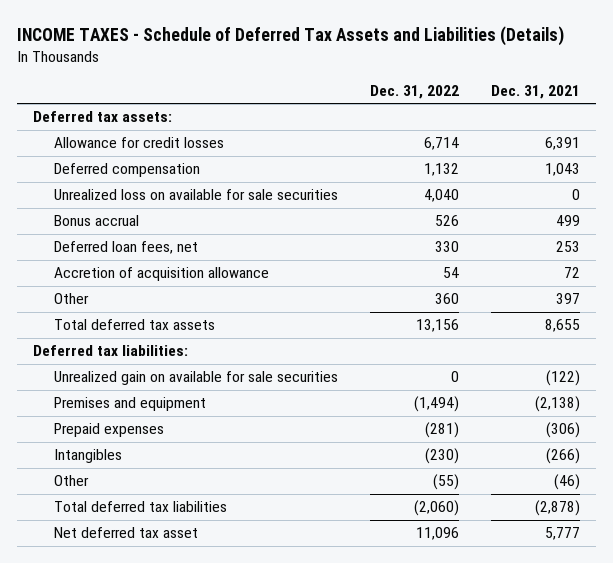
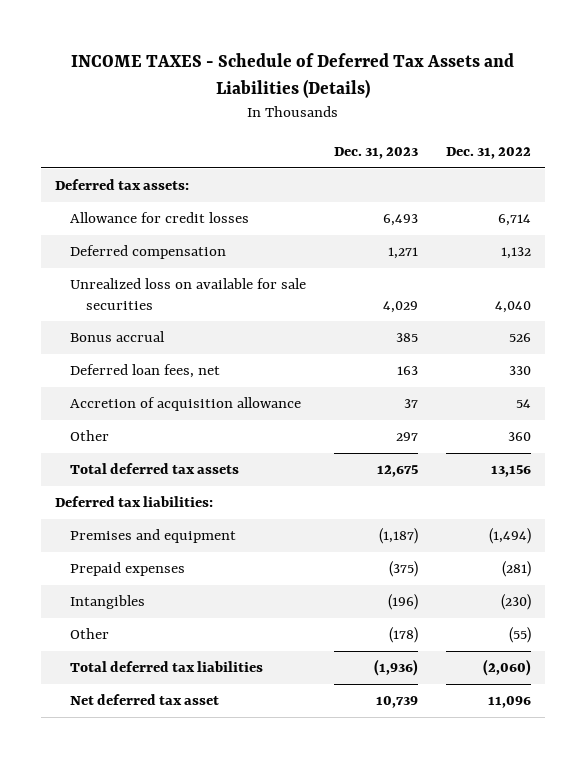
- | Dec. 31, 2022 | Dec. 31, 2021
+ | Dec. 31, 2023 | Dec. 31, 2022
- Unrealized gain on available for sale securities | 0 | (122)

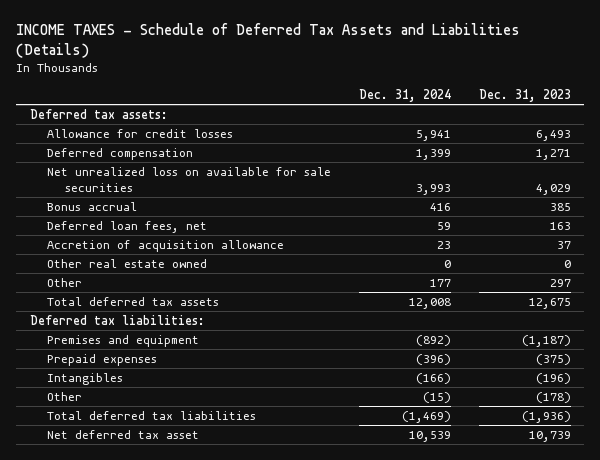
- | Dec. 31, 2023 | Dec. 31, 2022
+ | Dec. 31, 2024 | Dec. 31, 2023
- Unrealized loss on available for sale securities | 4,029 | 4,040
+ Net unrealized loss on available for sale securities | 3,993 | 4,029
+ Other real estate owned | 0 | 0

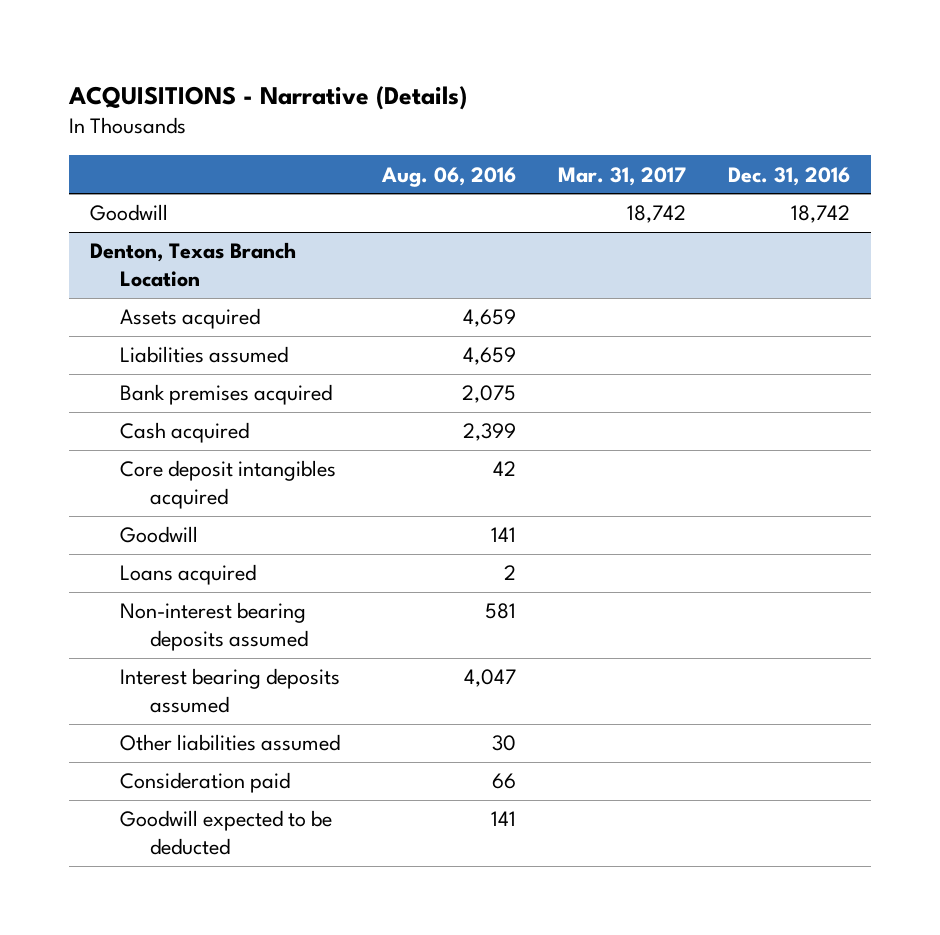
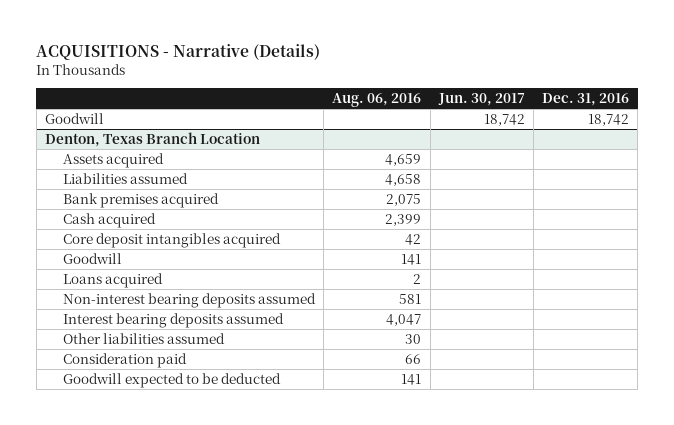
- | Aug. 06, 2016 | Mar. 31, 2017 | Dec. 31, 2016
+ | Aug. 06, 2016 | Jun. 30, 2017 | Dec. 31, 2016
@ Denton, Texas Branch Location
- Liabilities assumed | 4,659 | |
+ Liabilities assumed | 4,658 | |

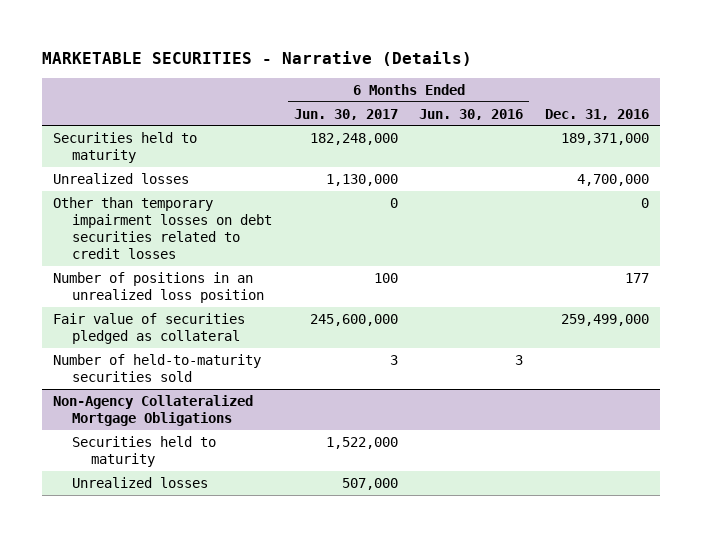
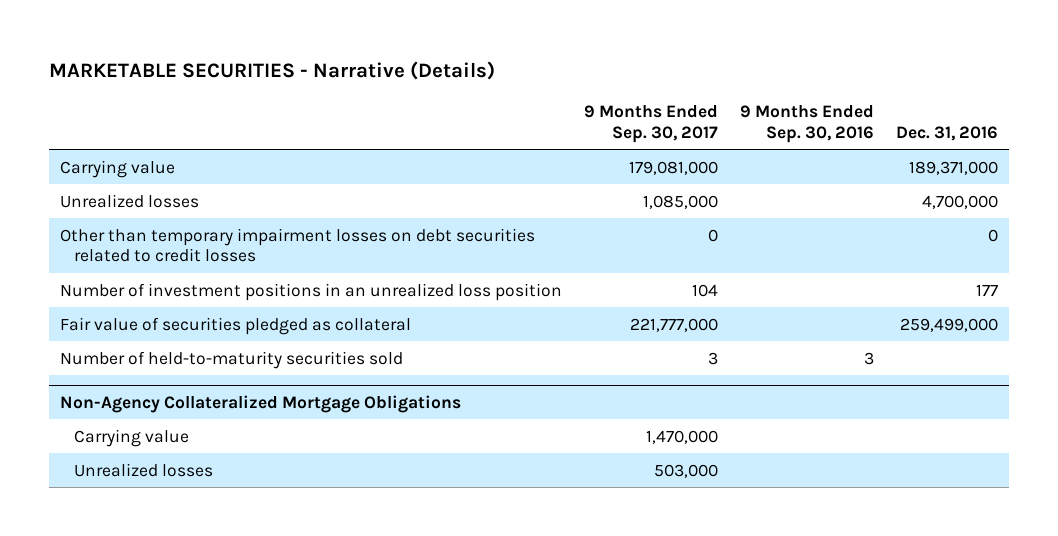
- | 6 Months Ended Jun. 30, 2017 | 6 Months Ended Jun. 30, 2016 | Dec. 31, 2016
+ | 9 Months Ended Sep. 30, 2017 | 9 Months Ended Sep. 30, 2016 | Dec. 31, 2016
- Securities held to maturity | 182,248,000 | | 189,371,000
+ Carrying value | 179,081,000 | | 189,371,000
- Number of positions in an unrealized loss position | 100 | | 177
+ Number of investment positions in an unrealized loss position | 104 | | 177
@ Non-Agency Collateralized Mortgage Obligations
- Securities held to maturity | 1,522,000 | |
+ Carrying value | 1,470,000 | |

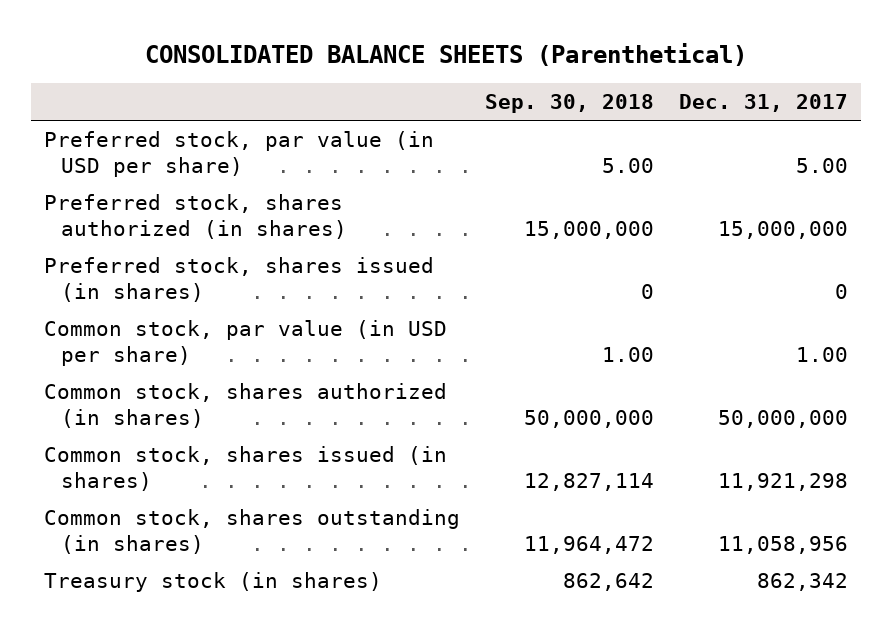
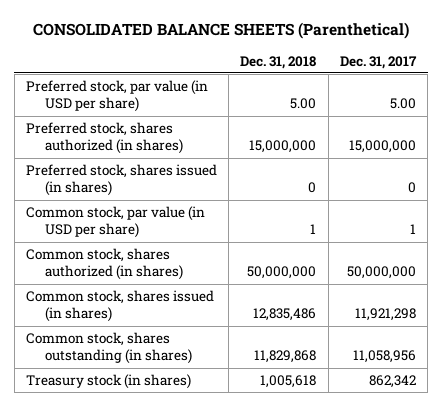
- | Sep. 30, 2018 | Dec. 31, 2017
+ | Dec. 31, 2018 | Dec. 31, 2017
- Common stock, par value (in USD per share) | 1.00 | 1.00
+ Common stock, par value (in USD per share) | 1 | 1

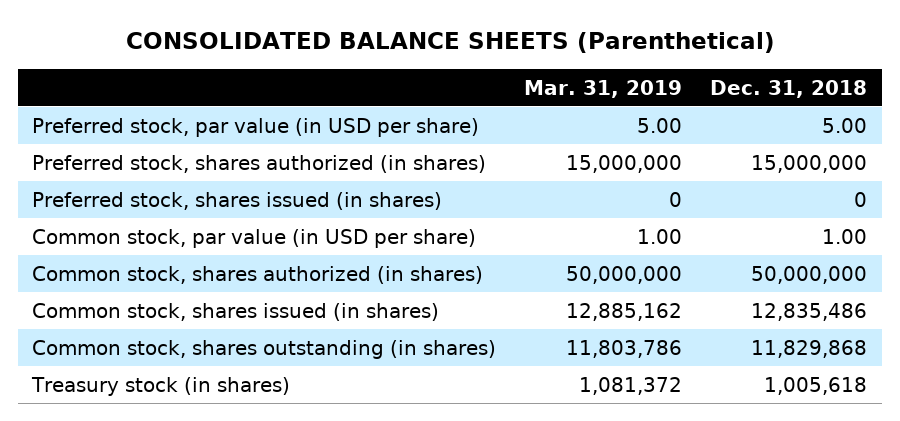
- | Dec. 31, 2018 | Dec. 31, 2017
+ | Mar. 31, 2019 | Dec. 31, 2018
- Common stock, par value (in USD per share) | 1 | 1
+ Common stock, par value (in USD per share) | 1.00 | 1.00

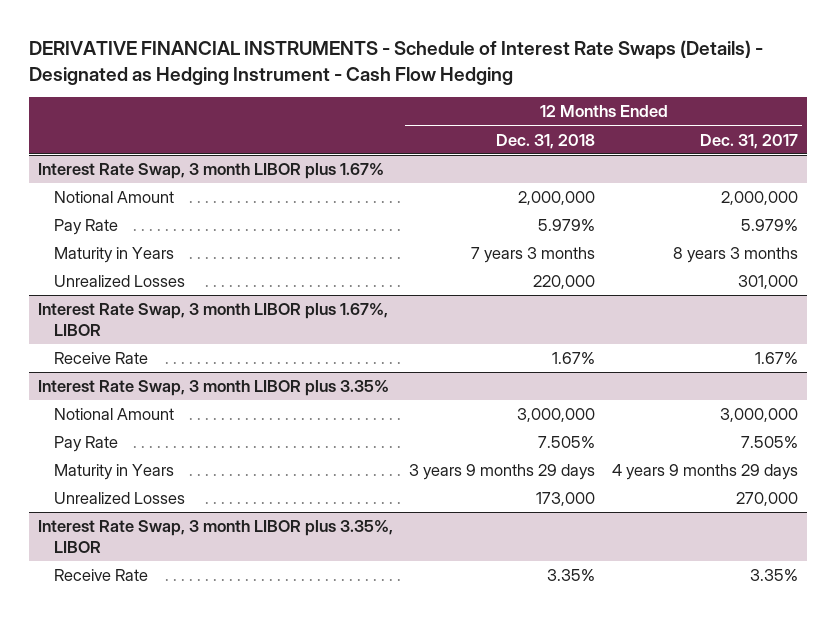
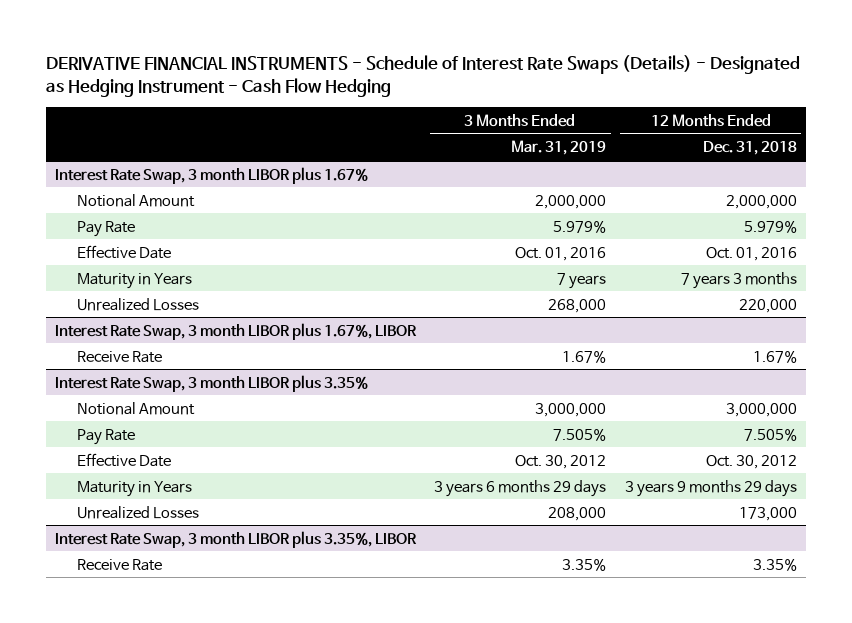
- | 12 Months Ended Dec. 31, 2018 | 12 Months Ended Dec. 31, 2017
+ | 3 Months Ended Mar. 31, 2019 | 12 Months Ended Dec. 31, 2018
@ Interest Rate Swap, 3 month LIBOR plus 1.67%
+ Effective Date | Oct. 01, 2016 | Oct. 01, 2016
@ Interest Rate Swap, 3 month LIBOR plus 3.35%
+ Effective Date | Oct. 30, 2012 | Oct. 30, 2012

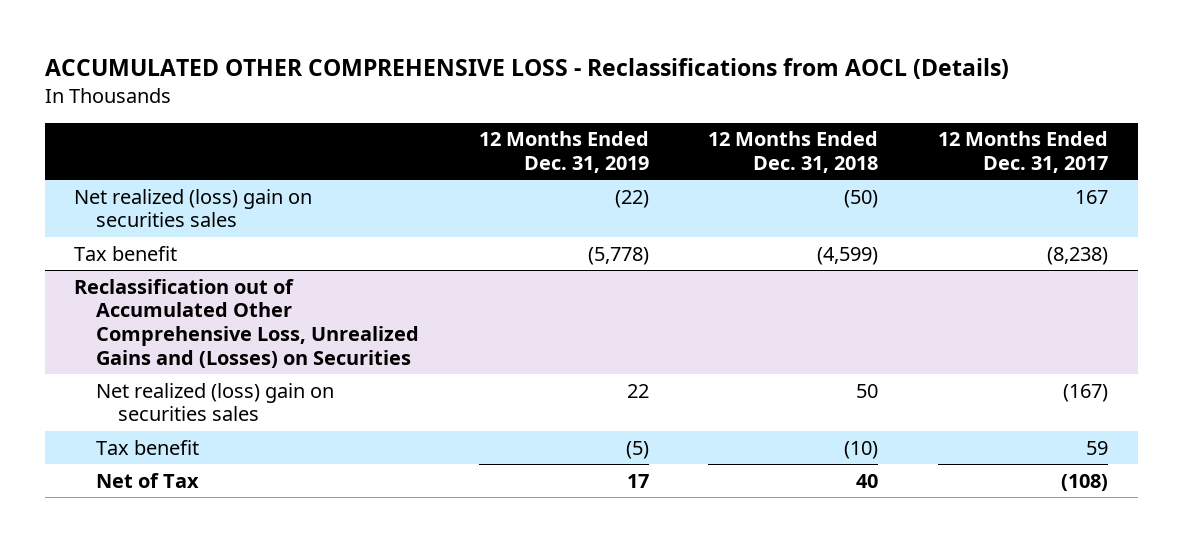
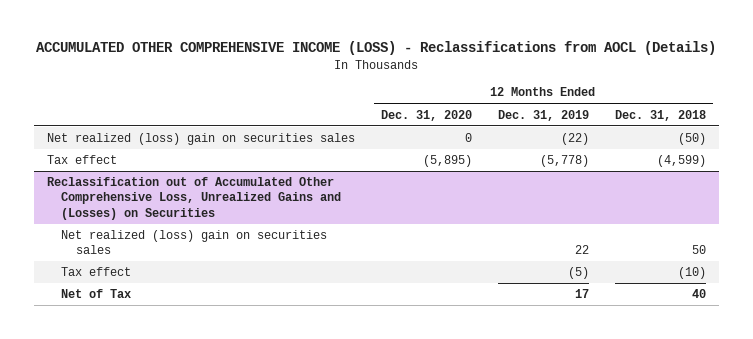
- ACCUMULATED OTHER COMPREHENSIVE LOSS - Reclassifications from AOCL (Details)
+ ACCUMULATED OTHER COMPREHENSIVE INCOME (LOSS) - Reclassifications from AOCL (Details)
- | 12 Months Ended Dec. 31, 2019 | 12 Months Ended Dec. 31, 2018 | 12 Months Ended Dec. 31, 2017
+ | 12 Months Ended Dec. 31, 2020 | 12 Months Ended Dec. 31, 2019 | 12 Months Ended Dec. 31, 2018
- Tax benefit | (5,778) | (4,599) | (8,238)
+ Tax effect | (5,895) | (5,778) | (4,599)
@ Reclassification out of Accumulated Other Comprehensive Loss, Unrealized Gains and (Losses) on Securities
- Tax benefit | (5) | (10) | 59
+ Tax effect | | (5) | (10)

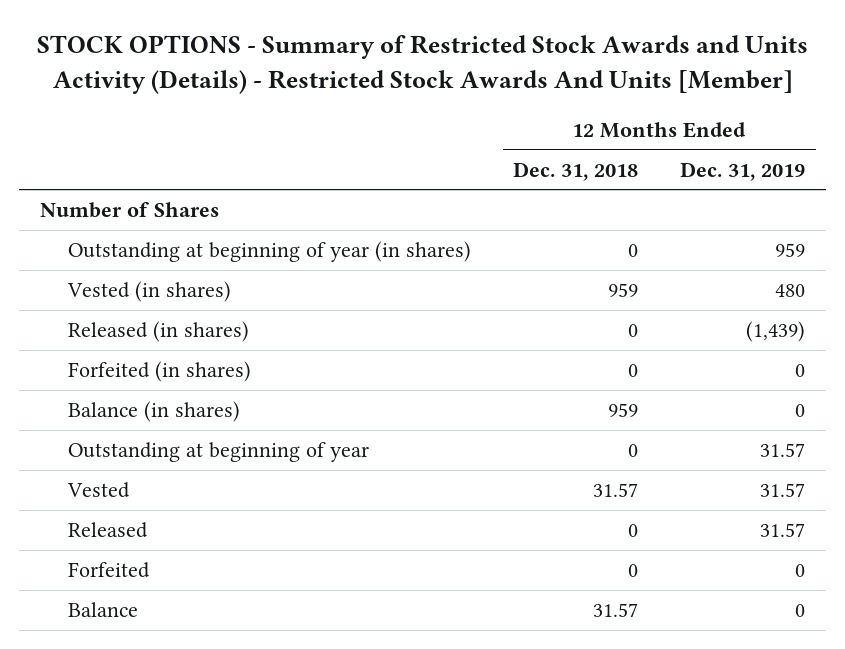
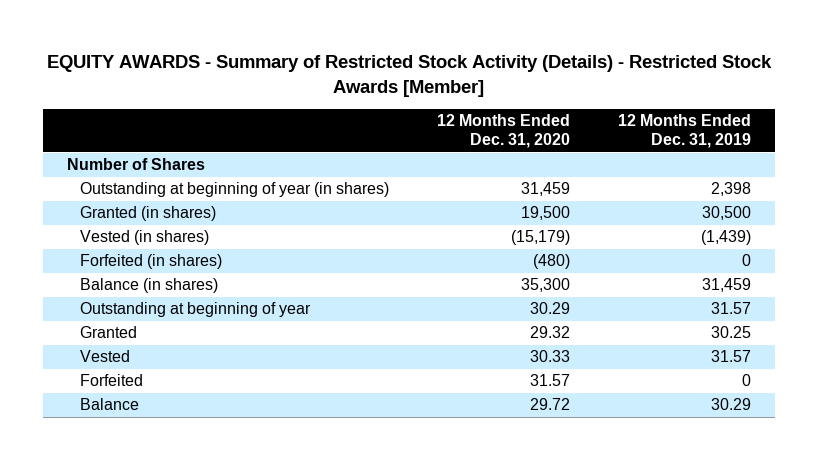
- STOCK OPTIONS - Summary of Restricted Stock Awards and Units Activity (Details) - Restricted Stock Awards And Units [Member]
+ EQUITY AWARDS - Summary of Restricted Stock Activity (Details) - Restricted Stock Awards [Member]
- | 12 Months Ended Dec. 31, 2018 | 12 Months Ended Dec. 31, 2019
+ | 12 Months Ended Dec. 31, 2020 | 12 Months Ended Dec. 31, 2019
- Outstanding at beginning of year (in shares) | 0 | 959
- Vested (in shares) | 959 | 480
- Released (in shares) | 0 | (1,439)
+ Outstanding at beginning of year (in shares) | 31,459 | 2,398
+ Granted (in shares) | 19,500 | 30,500
+ Vested (in shares) | (15,179) | (1,439)
- Balance (in shares) | 959 | 0
+ Balance (in shares) | 35,300 | 31,459
+ Granted | 29.32 | 30.25
- Released | 0 | 31.57
- Balance | 31.57 | 0
+ Balance | 29.72 | 30.29

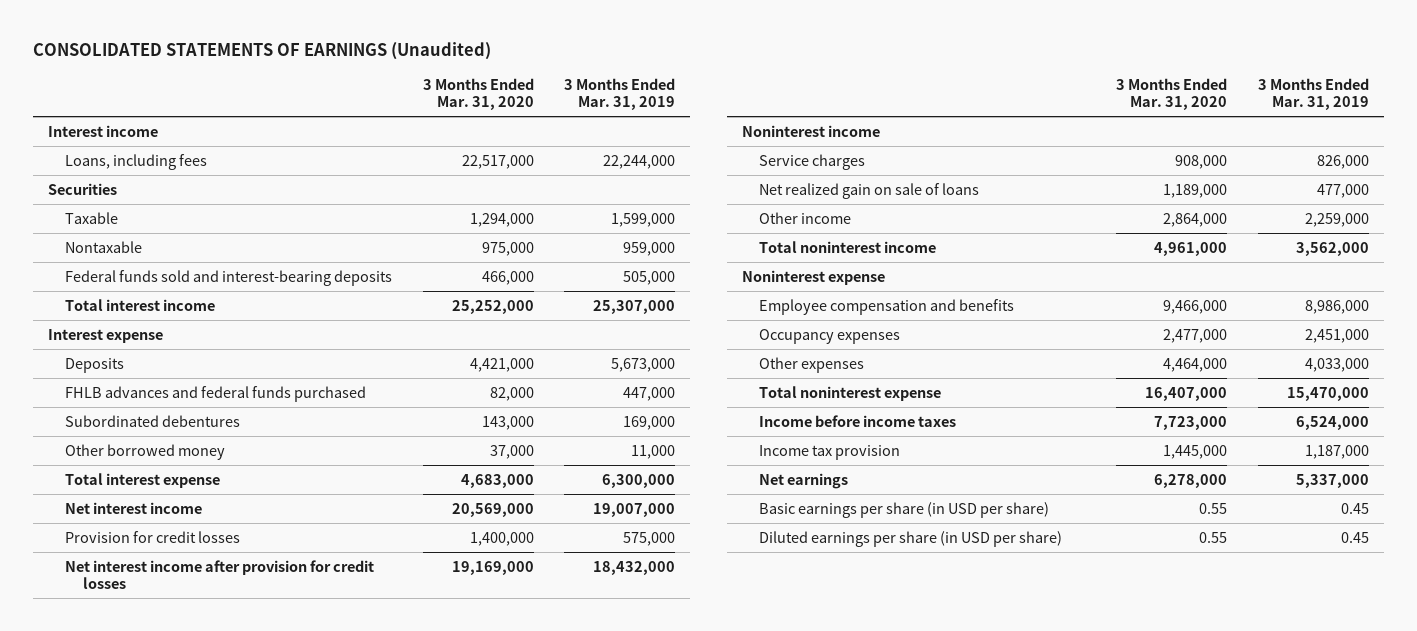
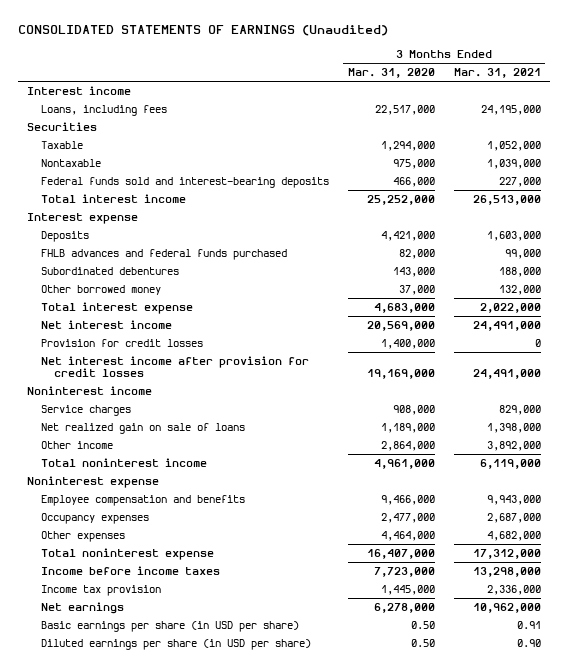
- | 3 Months Ended Mar. 31, 2020 | 3 Months Ended Mar. 31, 2019
+ | 3 Months Ended Mar. 31, 2020 | 3 Months Ended Mar. 31, 2021
- Basic earnings per share (in USD per share) | 0.55 | 0.45
- Diluted earnings per share (in USD per share) | 0.55 | 0.45
+ Basic earnings per share (in USD per share) | 0.50 | 0.91
+ Diluted earnings per share (in USD per share) | 0.50 | 0.90

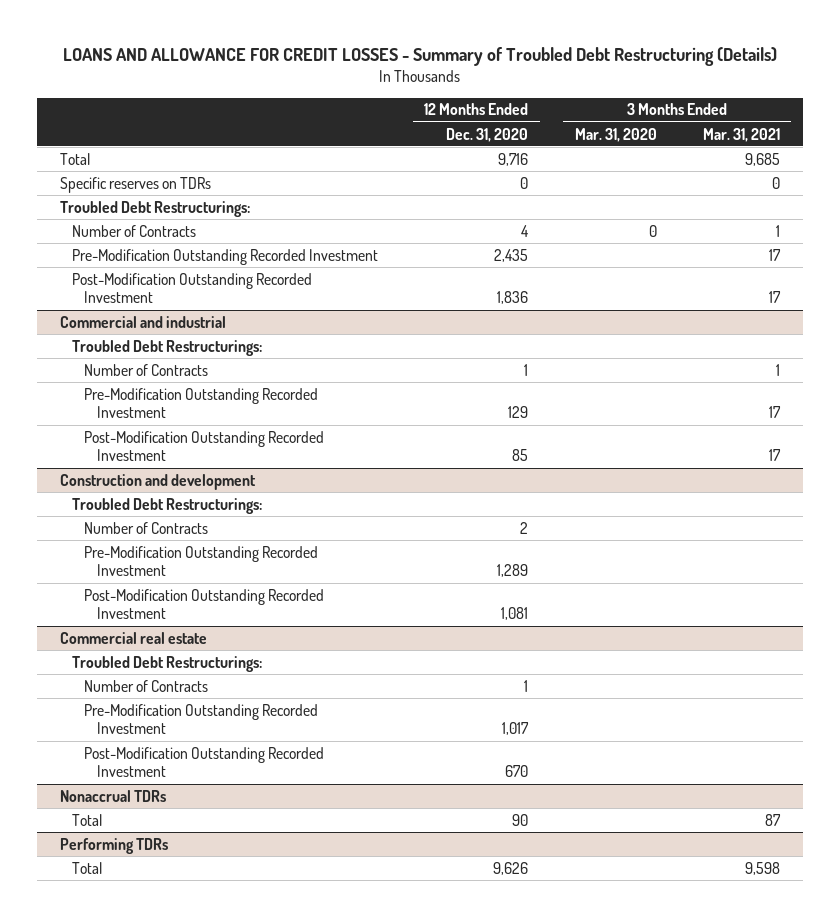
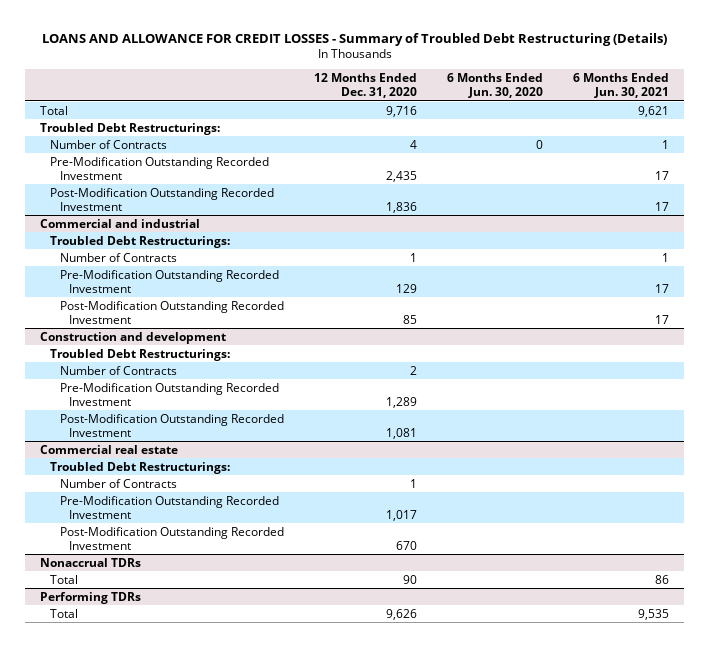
- | 12 Months Ended Dec. 31, 2020 | 3 Months Ended Mar. 31, 2020 | 3 Months Ended Mar. 31, 2021
+ | 12 Months Ended Dec. 31, 2020 | 6 Months Ended Jun. 30, 2020 | 6 Months Ended Jun. 30, 2021
- Specific reserves on TDRs | 0 | | 0

